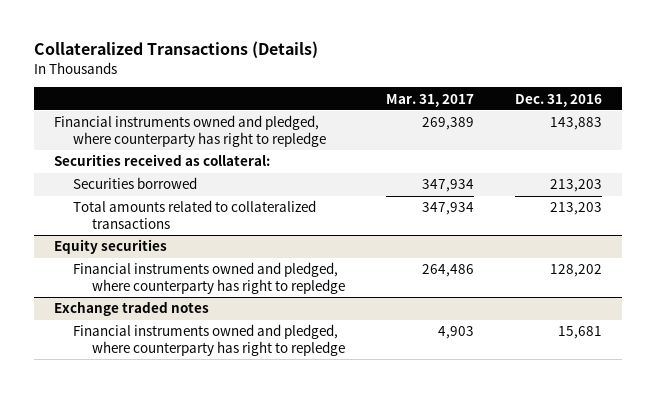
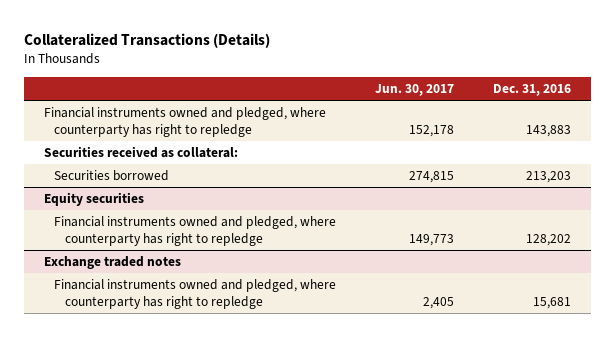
- | Mar. 31, 2017 | Dec. 31, 2016
+ | Jun. 30, 2017 | Dec. 31, 2016
- Total amounts related to collateralized transactions | 347,934 | 213,203

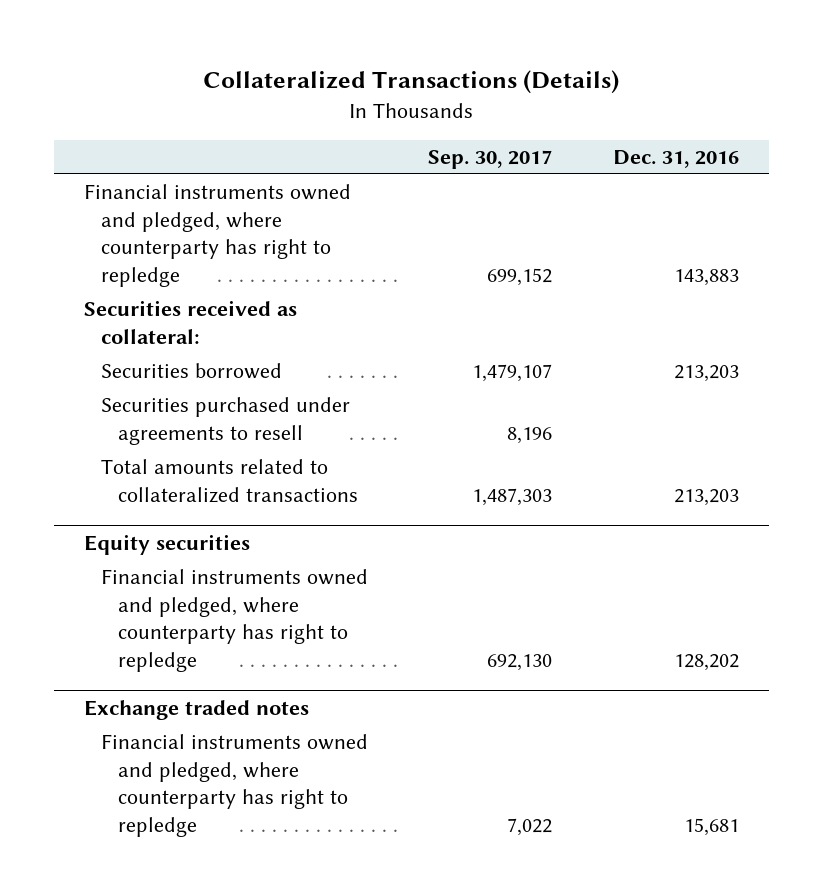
- | Jun. 30, 2017 | Dec. 31, 2016
+ | Sep. 30, 2017 | Dec. 31, 2016
+ Securities purchased under agreements to resell | 8,196 |
+ Total amounts related to collateralized transactions | 1,487,303 | 213,203

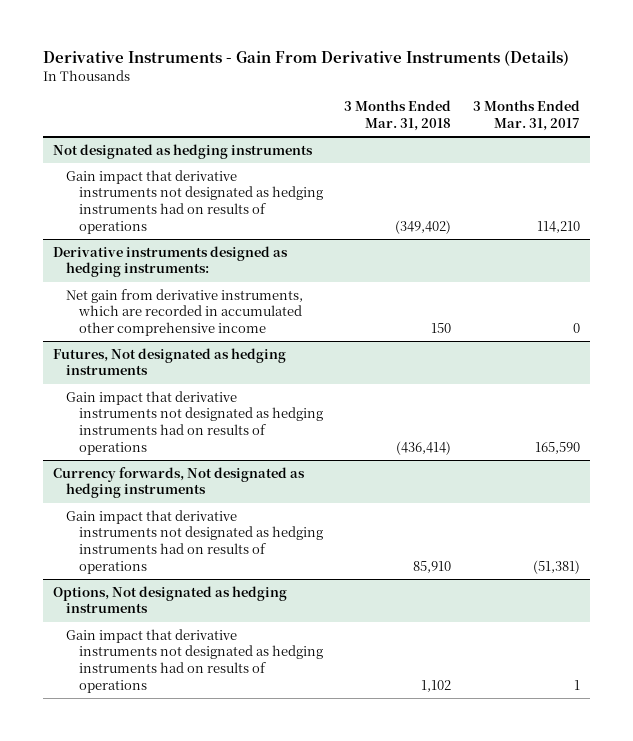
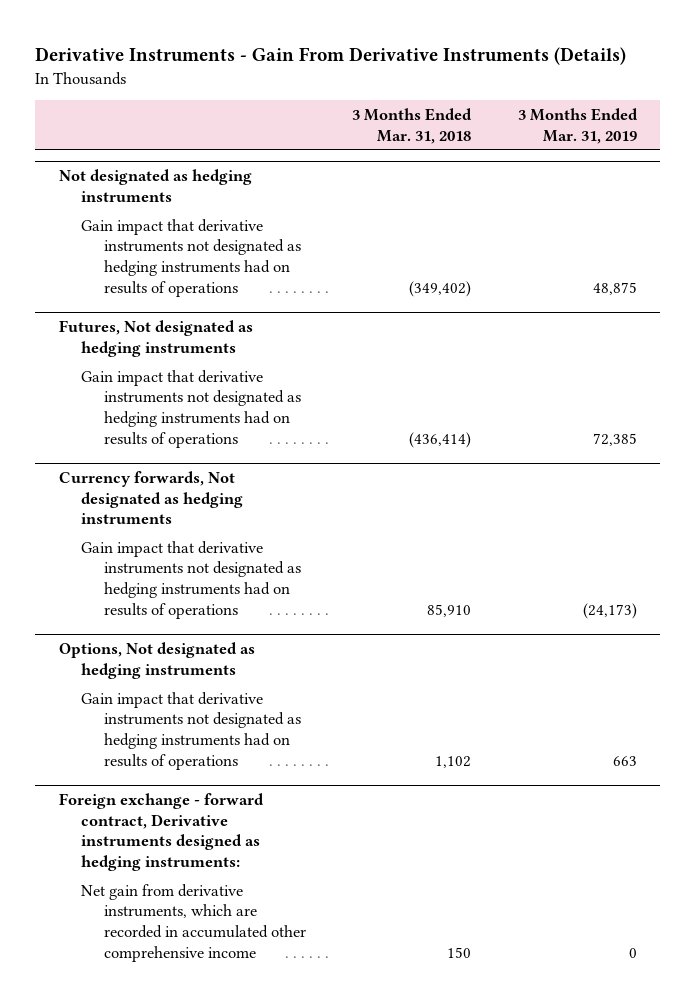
- | 3 Months Ended Mar. 31, 2018 | 3 Months Ended Mar. 31, 2017
+ | 3 Months Ended Mar. 31, 2018 | 3 Months Ended Mar. 31, 2019
- Derivative instruments designed as hedging instruments:
- Net gain from derivative instruments, which are recorded in accumulated other comprehensive income | 150 | 0
+ Foreign exchange - forward contract, Derivative instruments designed as hedging instruments:
+ Net gain from derivative instruments, which are recorded in accumulated other comprehensive income | 150 | 0

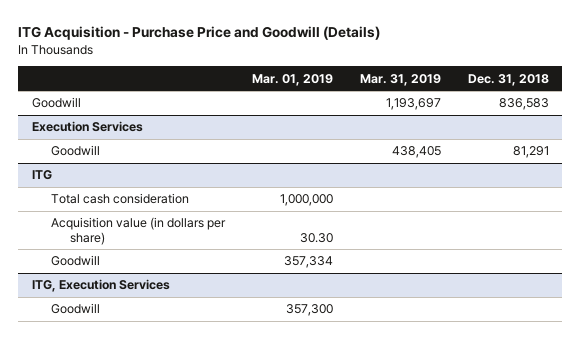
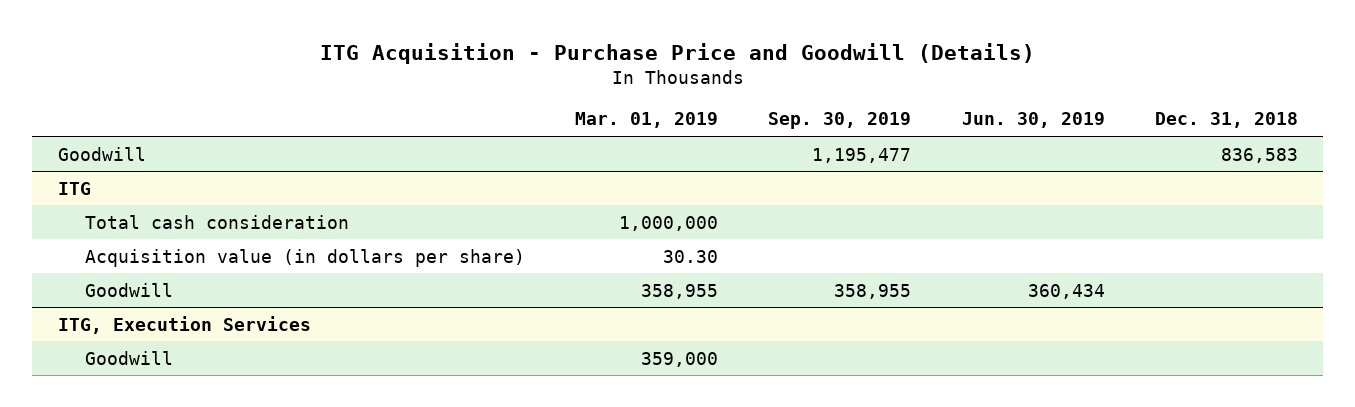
- | Mar. 01, 2019 | Mar. 31, 2019 | Dec. 31, 2018
+ | Mar. 01, 2019 | Sep. 30, 2019 | Jun. 30, 2019 | Dec. 31, 2018
- Execution Services
- Goodwill | | 438,405 | 81,291
@ ITG
- Goodwill | 357,334 | |
+ Goodwill | 358,955 | 358,955 | 360,434 |
@ ITG, Execution Services
- Goodwill | 357,300 | |
+ Goodwill | 359,000 | | |

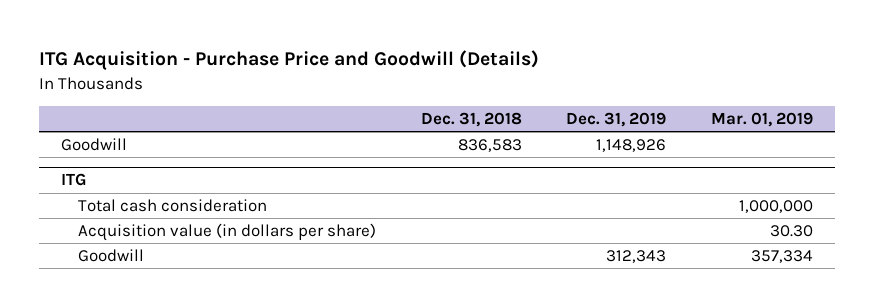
- | Mar. 01, 2019 | Sep. 30, 2019 | Jun. 30, 2019 | Dec. 31, 2018
+ | Dec. 31, 2018 | Dec. 31, 2019 | Mar. 01, 2019
@ ITG
- Goodwill | 358,955 | 358,955 | 360,434 |
- ITG, Execution Services
- Goodwill | 359,000 | | |
@ ITG
+ Goodwill | | 312,343 | 357,334

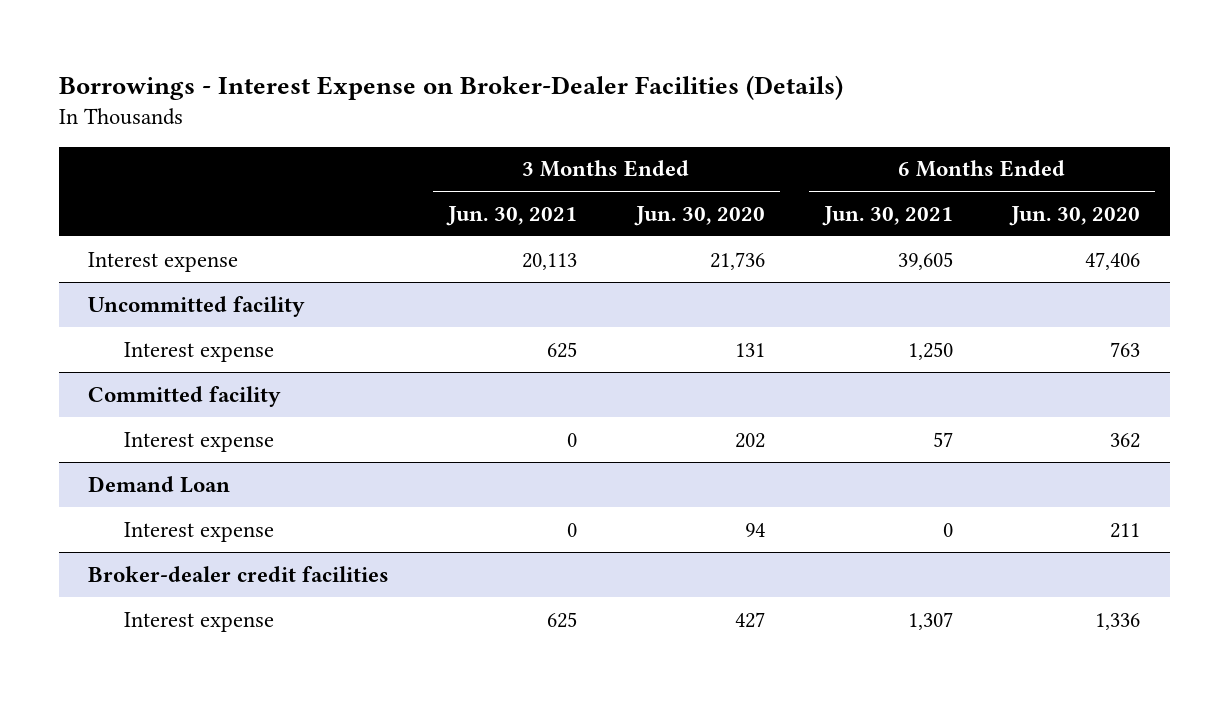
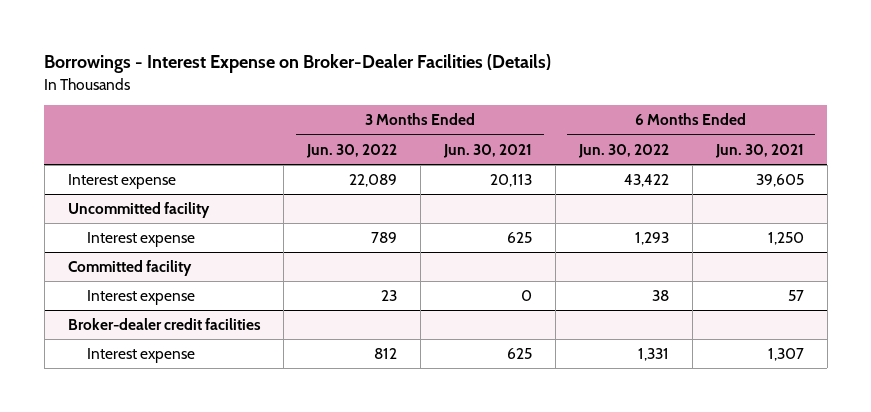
- | 3 Months Ended Jun. 30, 2021 | 3 Months Ended Jun. 30, 2020 | 6 Months Ended Jun. 30, 2021 | 6 Months Ended Jun. 30, 2020
+ | 3 Months Ended Jun. 30, 2022 | 3 Months Ended Jun. 30, 2021 | 6 Months Ended Jun. 30, 2022 | 6 Months Ended Jun. 30, 2021
- Demand Loan
- Interest expense | 0 | 94 | 0 | 211

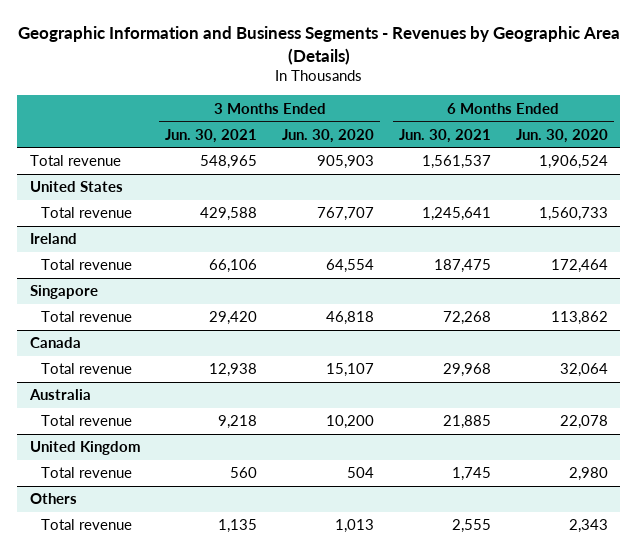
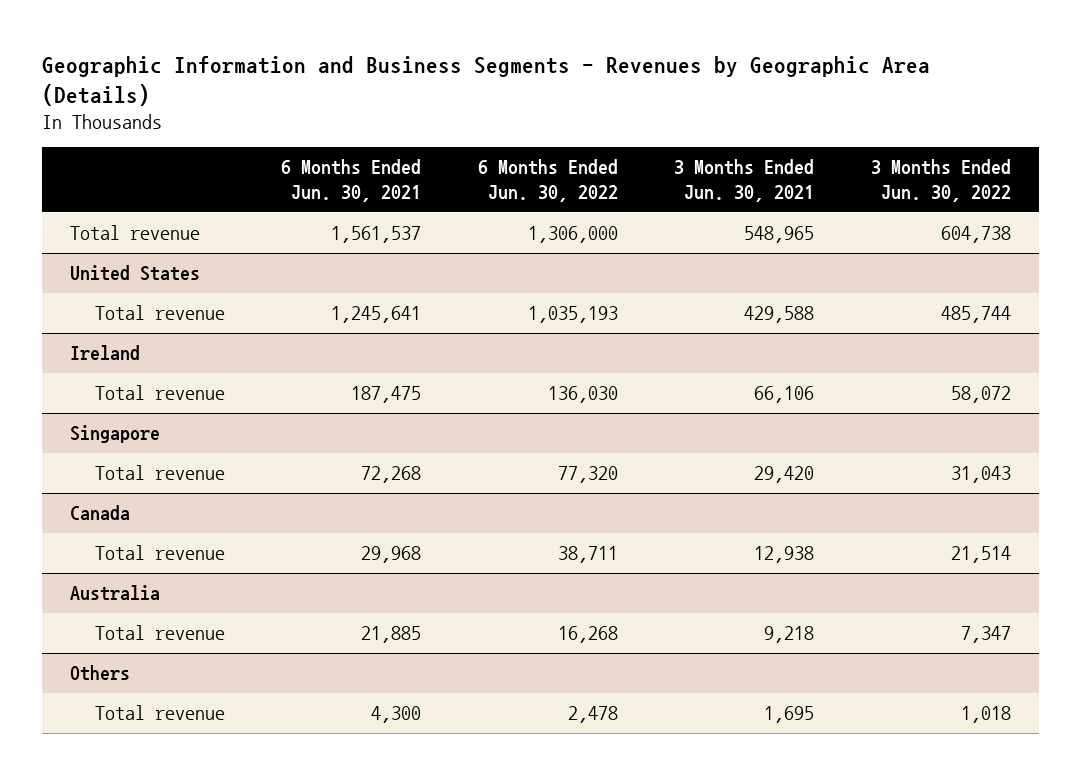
- | 3 Months Ended Jun. 30, 2021 | 3 Months Ended Jun. 30, 2020 | 6 Months Ended Jun. 30, 2021 | 6 Months Ended Jun. 30, 2020
+ | 6 Months Ended Jun. 30, 2021 | 6 Months Ended Jun. 30, 2022 | 3 Months Ended Jun. 30, 2021 | 3 Months Ended Jun. 30, 2022
- United Kingdom
- Total revenue | 560 | 504 | 1,745 | 2,980
@ Others
- Total revenue | 1,135 | 1,013 | 2,555 | 2,343
+ Total revenue | 4,300 | 2,478 | 1,695 | 1,018

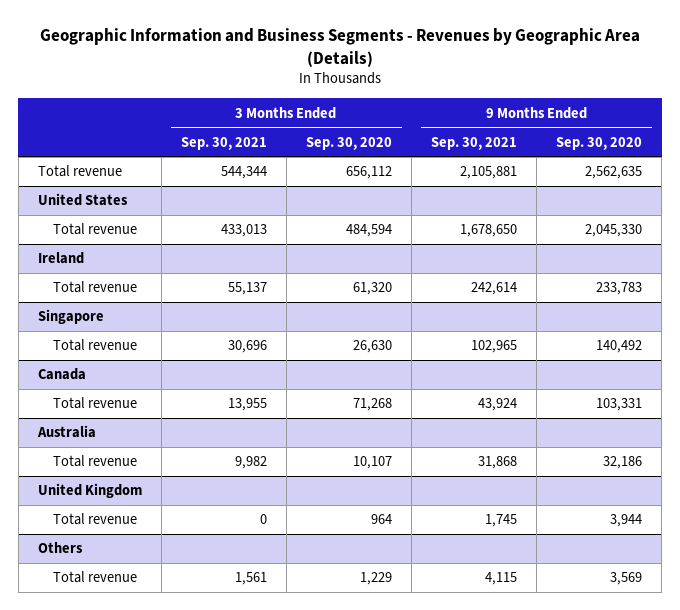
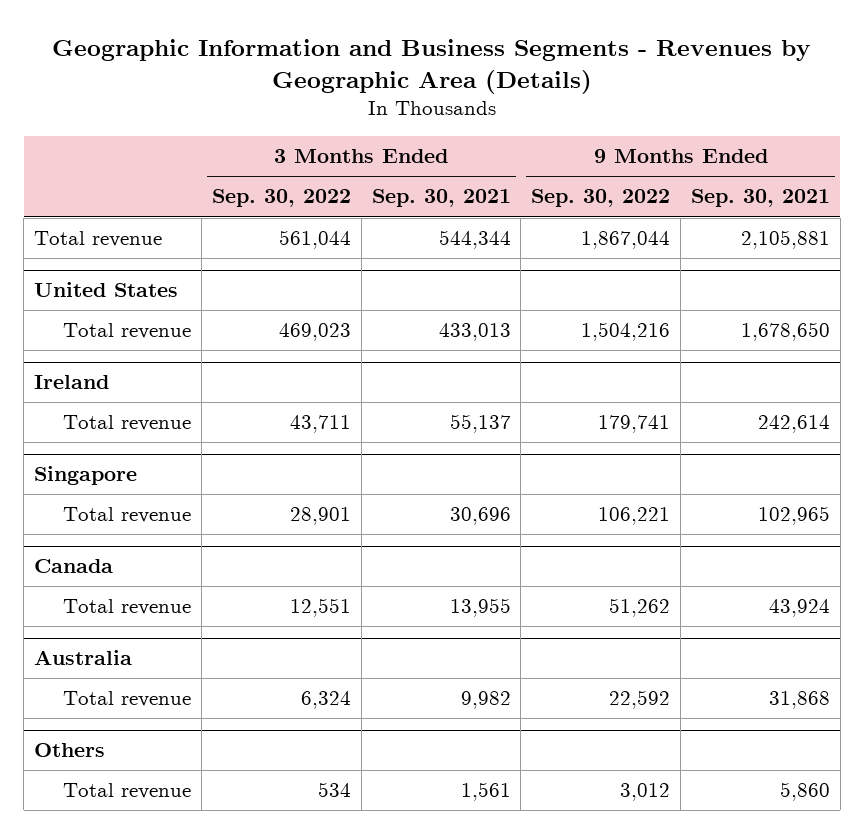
- | 3 Months Ended Sep. 30, 2021 | 3 Months Ended Sep. 30, 2020 | 9 Months Ended Sep. 30, 2021 | 9 Months Ended Sep. 30, 2020
+ | 3 Months Ended Sep. 30, 2022 | 3 Months Ended Sep. 30, 2021 | 9 Months Ended Sep. 30, 2022 | 9 Months Ended Sep. 30, 2021
- United Kingdom
- Total revenue | 0 | 964 | 1,745 | 3,944
@ Others
- Total revenue | 1,561 | 1,229 | 4,115 | 3,569
+ Total revenue | 534 | 1,561 | 3,012 | 5,860

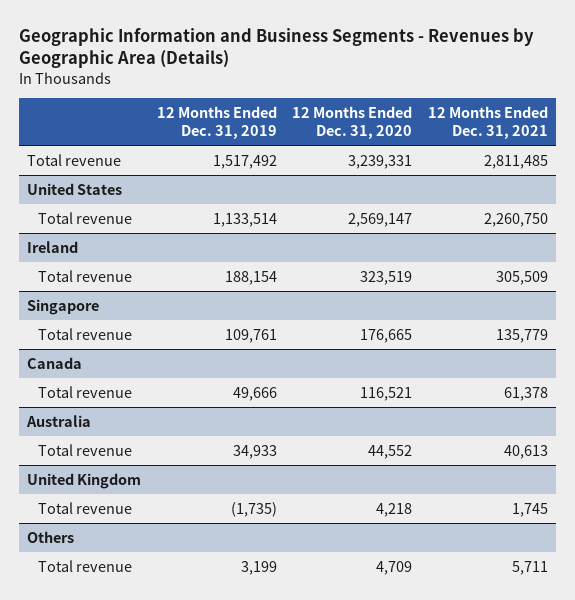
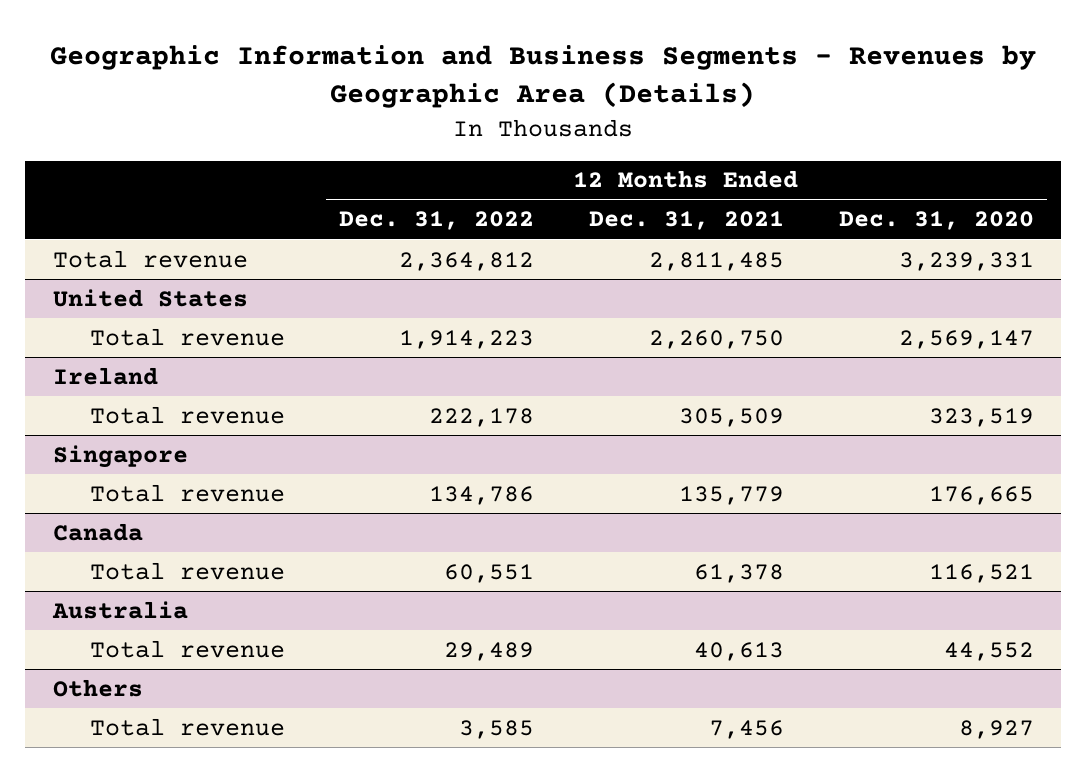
- | 12 Months Ended Dec. 31, 2019 | 12 Months Ended Dec. 31, 2020 | 12 Months Ended Dec. 31, 2021
+ | 12 Months Ended Dec. 31, 2022 | 12 Months Ended Dec. 31, 2021 | 12 Months Ended Dec. 31, 2020
- United Kingdom
- Total revenue | (1,735) | 4,218 | 1,745
@ Others
- Total revenue | 3,199 | 4,709 | 5,711
+ Total revenue | 3,585 | 7,456 | 8,927

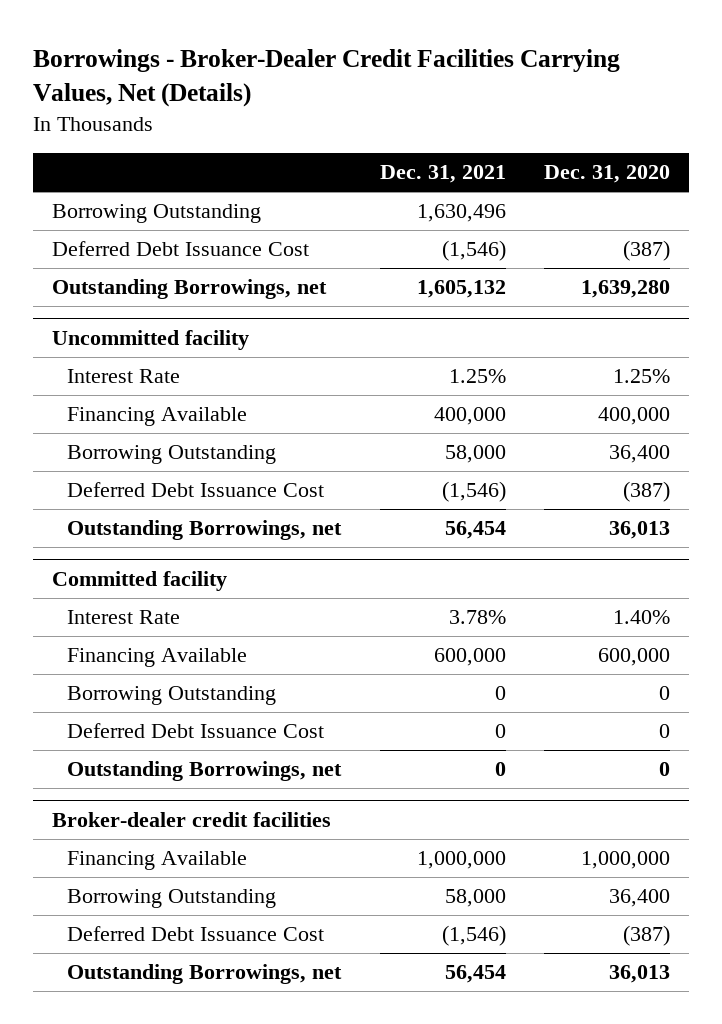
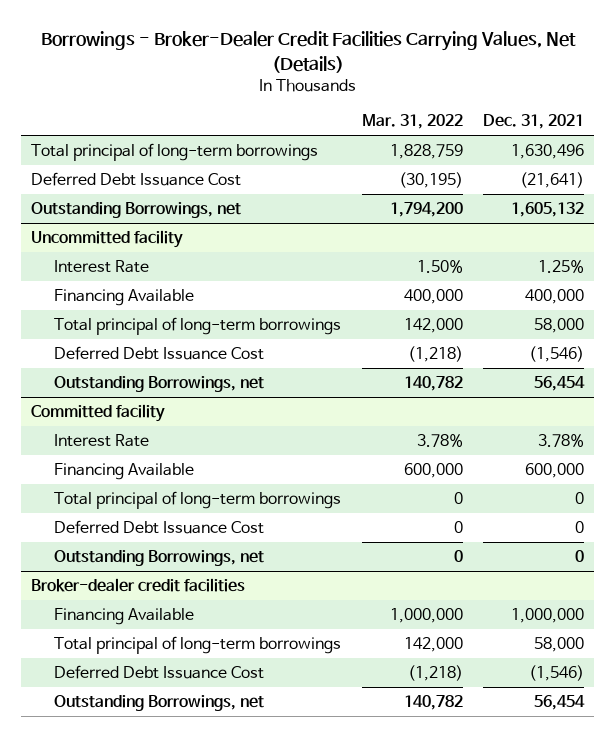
- | Dec. 31, 2021 | Dec. 31, 2020
+ | Mar. 31, 2022 | Dec. 31, 2021
- Borrowing Outstanding | 1,630,496 |
- Deferred Debt Issuance Cost | (1,546) | (387)
+ Total principal of long-term borrowings | 1,828,759 | 1,630,496
+ Deferred Debt Issuance Cost | (30,195) | (21,641)
@ Uncommitted facility
- Borrowing Outstanding | 58,000 | 36,400
+ Total principal of long-term borrowings | 142,000 | 58,000
@ Committed facility
- Borrowing Outstanding | 0 | 0
+ Total principal of long-term borrowings | 0 | 0
@ Broker-dealer credit facilities
- Borrowing Outstanding | 58,000 | 36,400
+ Total principal of long-term borrowings | 142,000 | 58,000

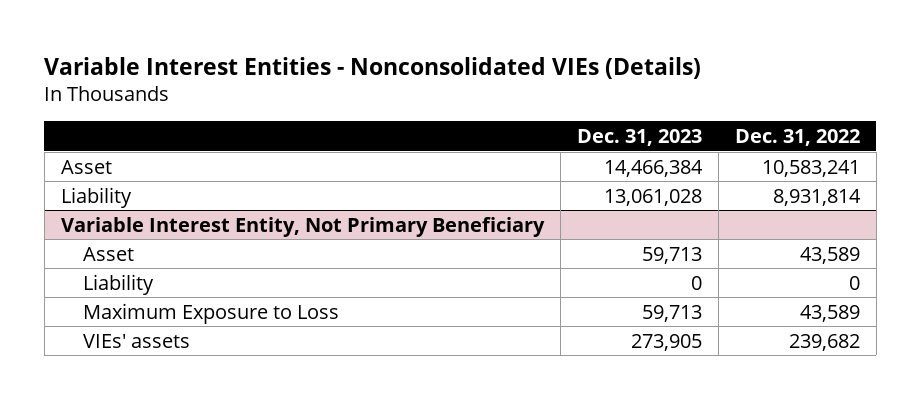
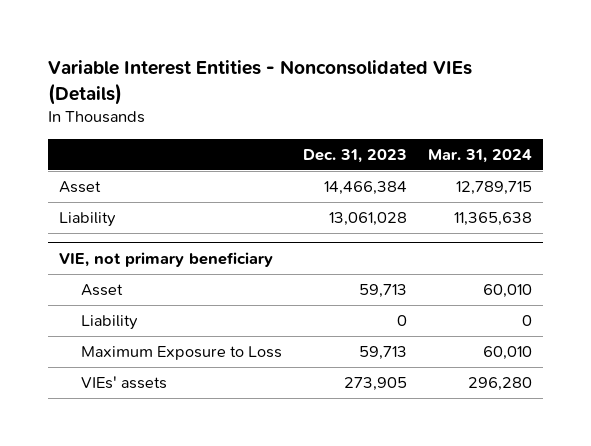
- | Dec. 31, 2023 | Dec. 31, 2022
+ | Dec. 31, 2023 | Mar. 31, 2024
- Variable Interest Entity, Not Primary Beneficiary
+ VIE, not primary beneficiary

